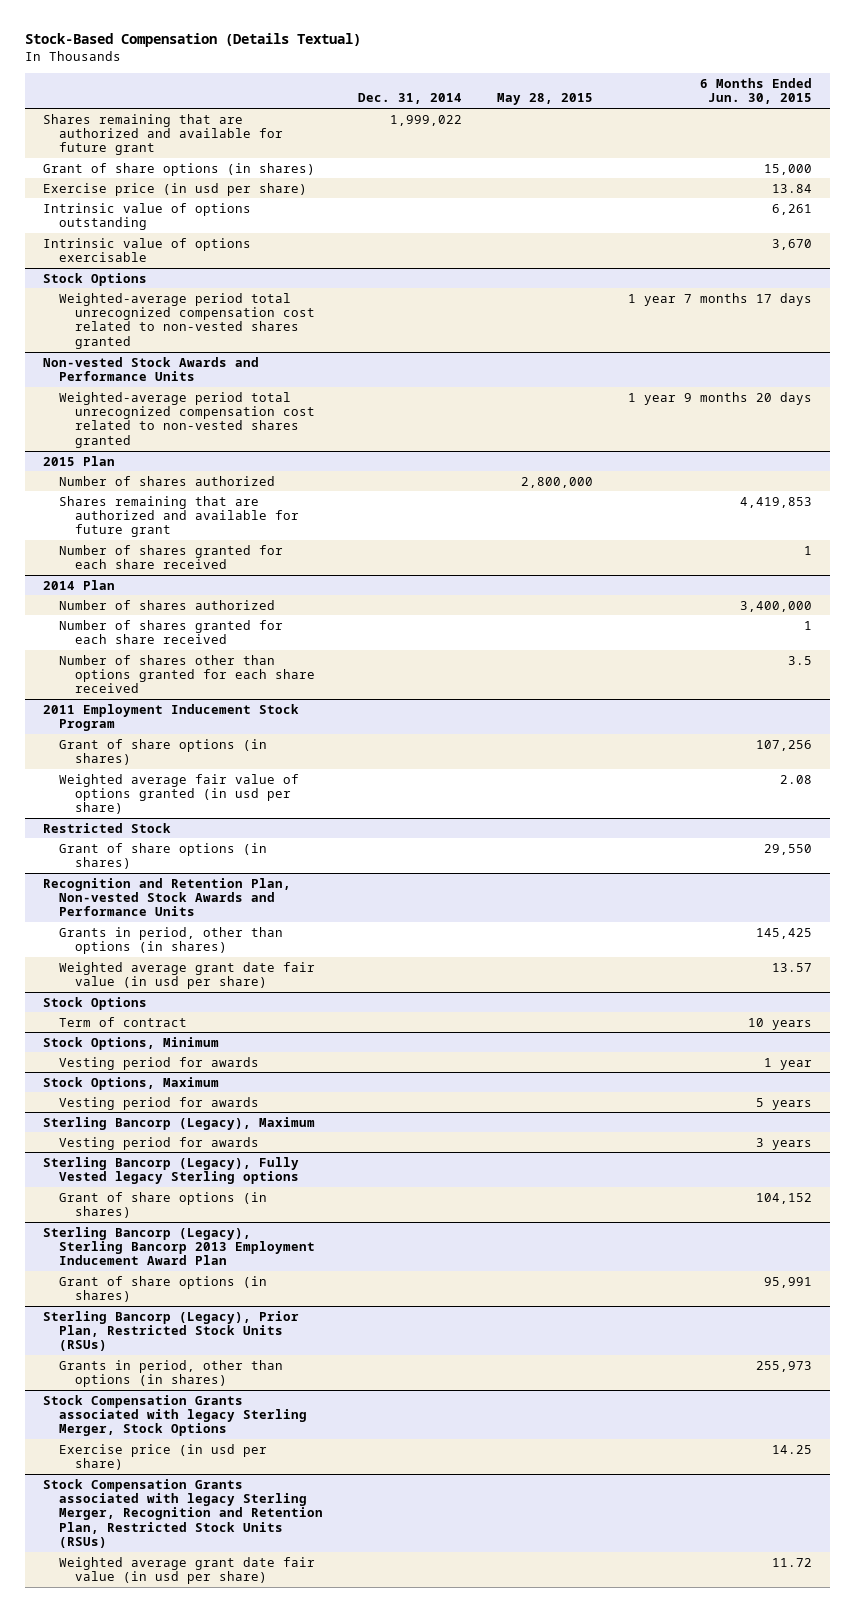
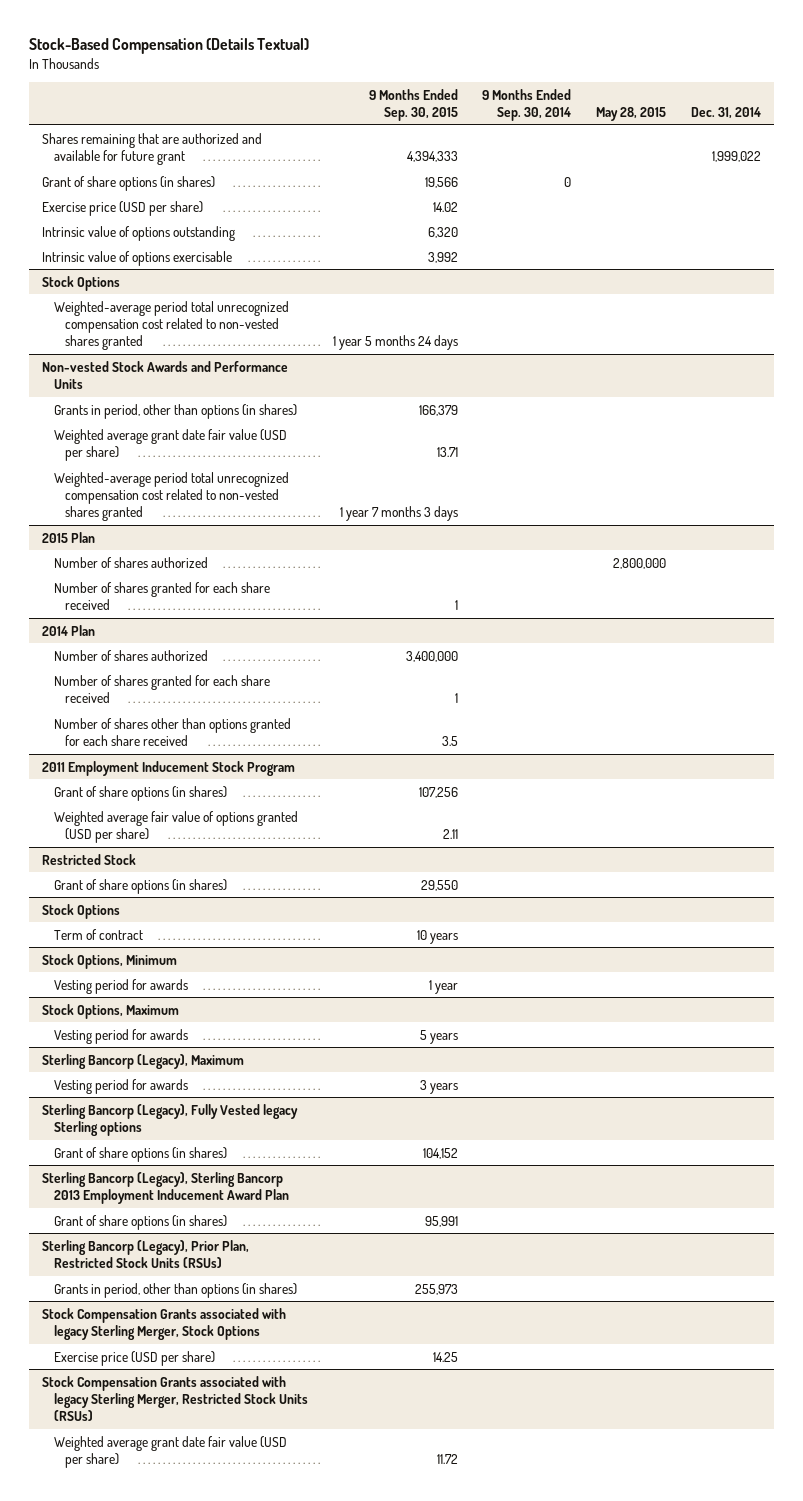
- | Dec. 31, 2014 | May 28, 2015 | 6 Months Ended Jun. 30, 2015
+ | 9 Months Ended Sep. 30, 2015 | 9 Months Ended Sep. 30, 2014 | May 28, 2015 | Dec. 31, 2014
- Exercise price (in usd per share) | | | 13.84
+ Exercise price (USD per share) | 14.02 | | |
@ Non-vested Stock Awards and Performance Units
+ Grants in period, other than options (in shares) | 166,379 | | |
+ Weighted average grant date fair value (USD per share) | 13.71 | | |
@ 2015 Plan
- Shares remaining that are authorized and available for future grant | | | 4,419,853
@ 2011 Employment Inducement Stock Program
- Weighted average fair value of options granted (in usd per share) | | | 2.08
+ Weighted average fair value of options granted (USD per share) | 2.11 | | |
- Recognition and Retention Plan, Non-vested Stock Awards and Performance Units
- Grants in period, other than options (in shares) | | | 145,425
- Weighted average grant date fair value (in usd per share) | | | 13.57
@ Stock Compensation Grants associated with legacy Sterling Merger, Stock Options
- Exercise price (in usd per share) | | | 14.25
- Stock Compensation Grants associated with legacy Sterling Merger, Recognition and Retention Plan, Restricted Stock Units (RSUs)
- Weighted average grant date fair value (in usd per share) | | | 11.72
@ Stock Compensation Grants associated with legacy Sterling Merger, Stock Options
+ Exercise price (USD per share) | 14.25 | | |
+ Stock Compensation Grants associated with legacy Sterling Merger, Restricted Stock Units (RSUs)
+ Weighted average grant date fair value (USD per share) | 11.72 | | |

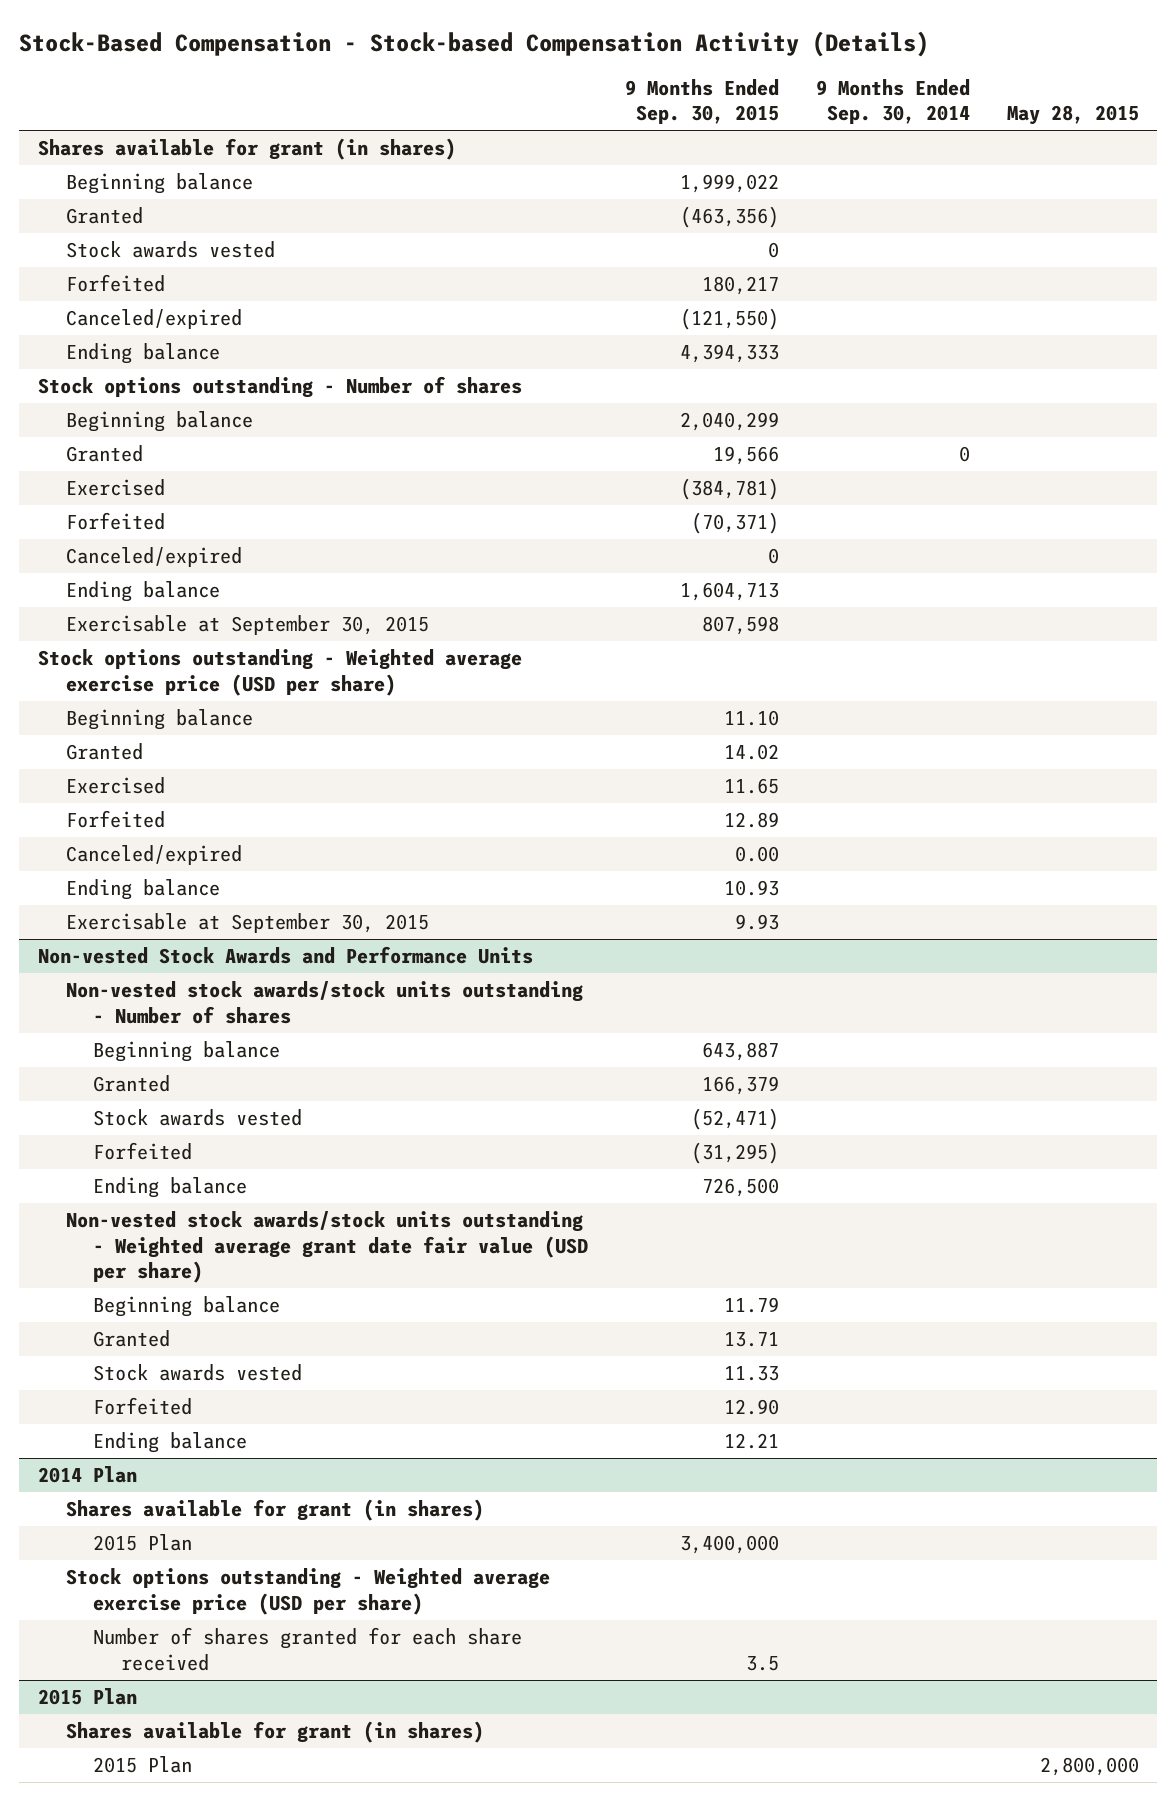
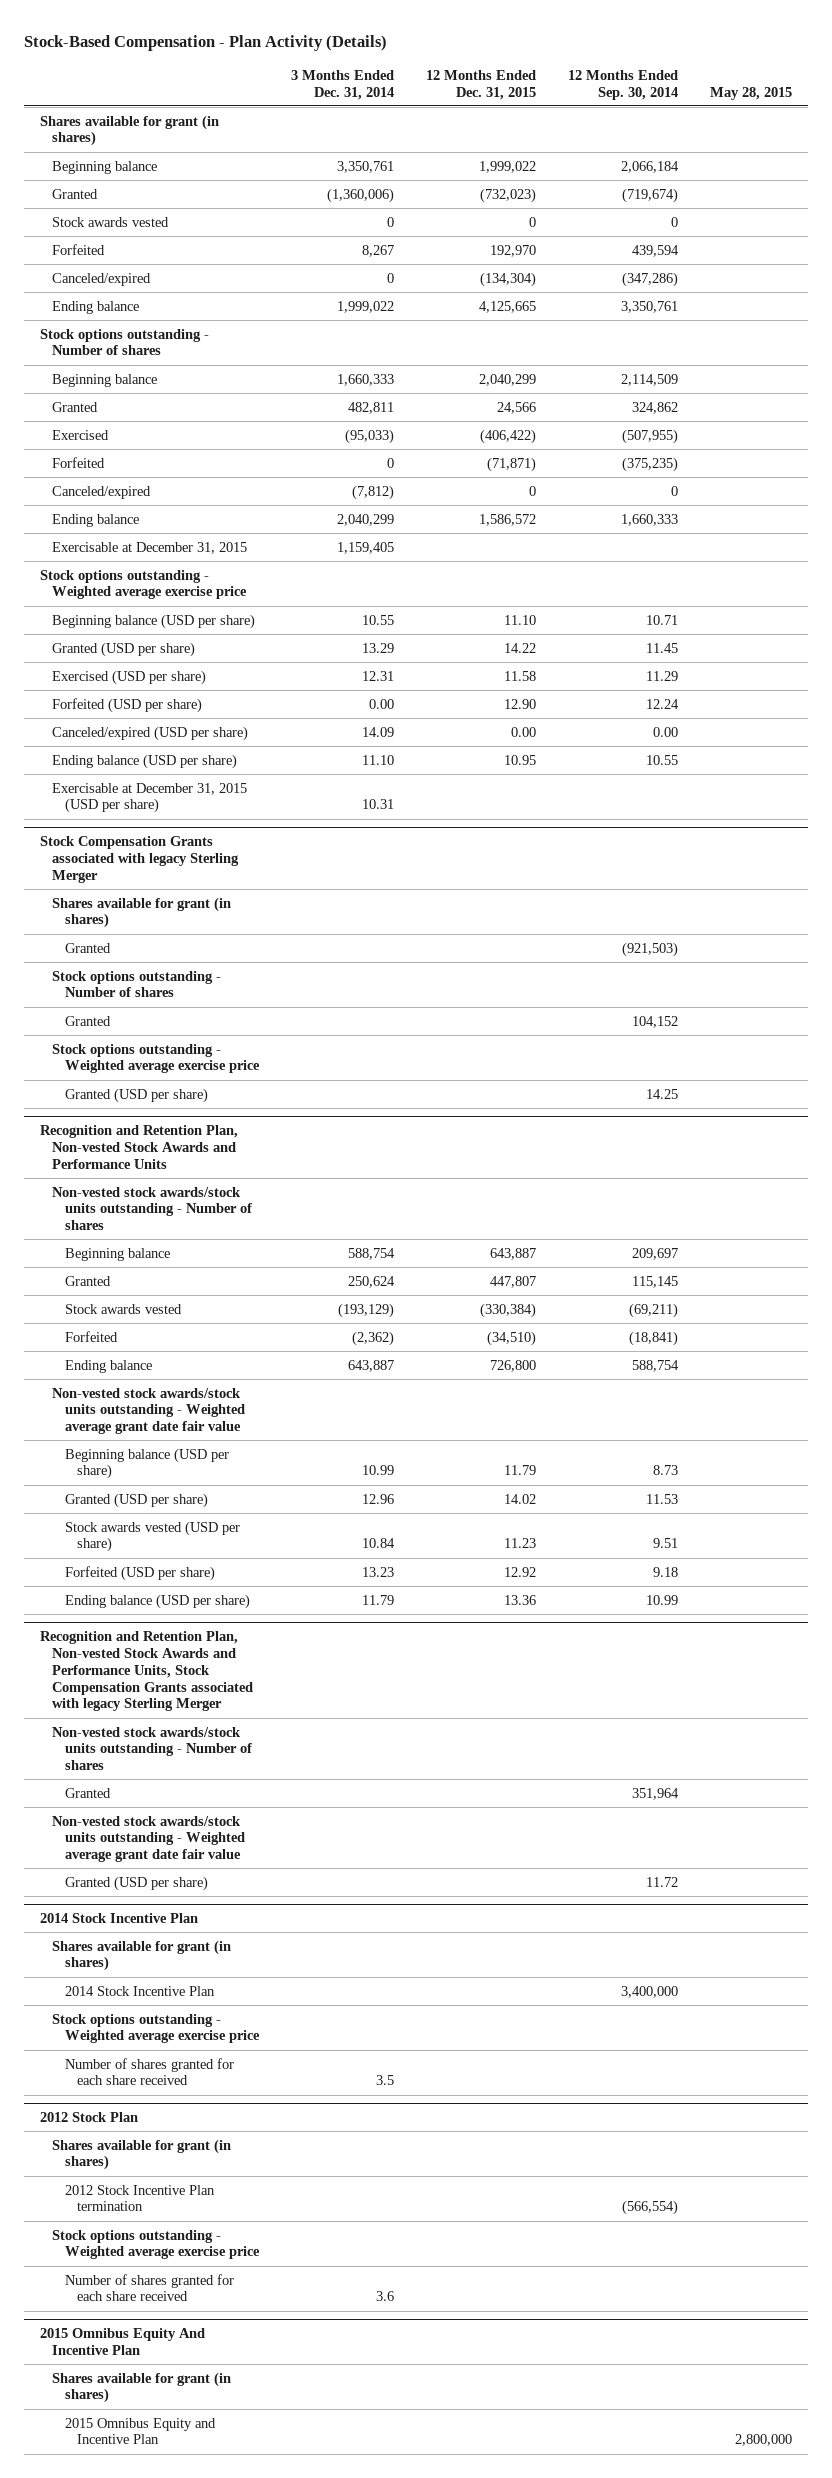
- Stock-Based Compensation - Stock-based Compensation Activity (Details)
+ Stock-Based Compensation - Plan Activity (Details)
- | 9 Months Ended Sep. 30, 2015 | 9 Months Ended Sep. 30, 2014 | May 28, 2015
+ | 3 Months Ended Dec. 31, 2014 | 12 Months Ended Dec. 31, 2015 | 12 Months Ended Sep. 30, 2014 | May 28, 2015
- Exercisable at September 30, 2015 | 807,598 | |
- Stock options outstanding - Weighted average exercise price (USD per share)
- Beginning balance | 11.10 | |
- Granted | 14.02 | |
- Exercised | 11.65 | |
- Forfeited | 12.89 | |
- Canceled/expired | 0.00 | |
- Ending balance | 10.93 | |
- Exercisable at September 30, 2015 | 9.93 | |
- Non-vested Stock Awards and Performance Units
+ Exercisable at December 31, 2015 | 1,159,405 | | |
+ Stock options outstanding - Weighted average exercise price
+ Beginning balance (USD per share) | 10.55 | 11.10 | 10.71 |
+ Granted (USD per share) | 13.29 | 14.22 | 11.45 |
+ Exercised (USD per share) | 12.31 | 11.58 | 11.29 |
+ Forfeited (USD per share) | 0.00 | 12.90 | 12.24 |
+ Canceled/expired (USD per share) | 14.09 | 0.00 | 0.00 |
+ Ending balance (USD per share) | 11.10 | 10.95 | 10.55 |
+ Exercisable at December 31, 2015 (USD per share) | 10.31 | | |
+ Stock Compensation Grants associated with legacy Sterling Merger
+ Shares available for grant (in shares)
+ Granted | | | (921,503) |
+ Stock options outstanding - Number of shares
+ Granted | | | 104,152 |
+ Stock options outstanding - Weighted average exercise price
+ Granted (USD per share) | | | 14.25 |
+ Recognition and Retention Plan, Non-vested Stock Awards and Performance Units
- Non-vested stock awards/stock units outstanding - Weighted average grant date fair value (USD per share)
- Beginning balance | 11.79 | |
- Granted | 13.71 | |
- Stock awards vested | 11.33 | |
- Forfeited | 12.90 | |
- Ending balance | 12.21 | |
- 2014 Plan
+ Non-vested stock awards/stock units outstanding - Weighted average grant date fair value
+ Beginning balance (USD per share) | 10.99 | 11.79 | 8.73 |
+ Granted (USD per share) | 12.96 | 14.02 | 11.53 |
+ Stock awards vested (USD per share) | 10.84 | 11.23 | 9.51 |
+ Forfeited (USD per share) | 13.23 | 12.92 | 9.18 |
+ Ending balance (USD per share) | 11.79 | 13.36 | 10.99 |
+ Recognition and Retention Plan, Non-vested Stock Awards and Performance Units, Stock Compensation Grants associated with legacy Sterling Merger
+ Non-vested stock awards/stock units outstanding - Number of shares
+ Granted | | | 351,964 |
+ Non-vested stock awards/stock units outstanding - Weighted average grant date fair value
+ Granted (USD per share) | | | 11.72 |
+ 2014 Stock Incentive Plan
- 2015 Plan | 3,400,000 | |
- Stock options outstanding - Weighted average exercise price (USD per share)
+ 2014 Stock Incentive Plan | | | 3,400,000 |
+ Stock options outstanding - Weighted average exercise price
- 2015 Plan
+ 2012 Stock Plan
+ Shares available for grant (in shares)
+ 2012 Stock Incentive Plan termination | | | (566,554) |
+ Stock options outstanding - Weighted average exercise price
+ Number of shares granted for each share received | 3.6 | | |
+ 2015 Omnibus Equity And Incentive Plan
- 2015 Plan | | | 2,800,000
+ 2015 Omnibus Equity and Incentive Plan | | | | 2,800,000

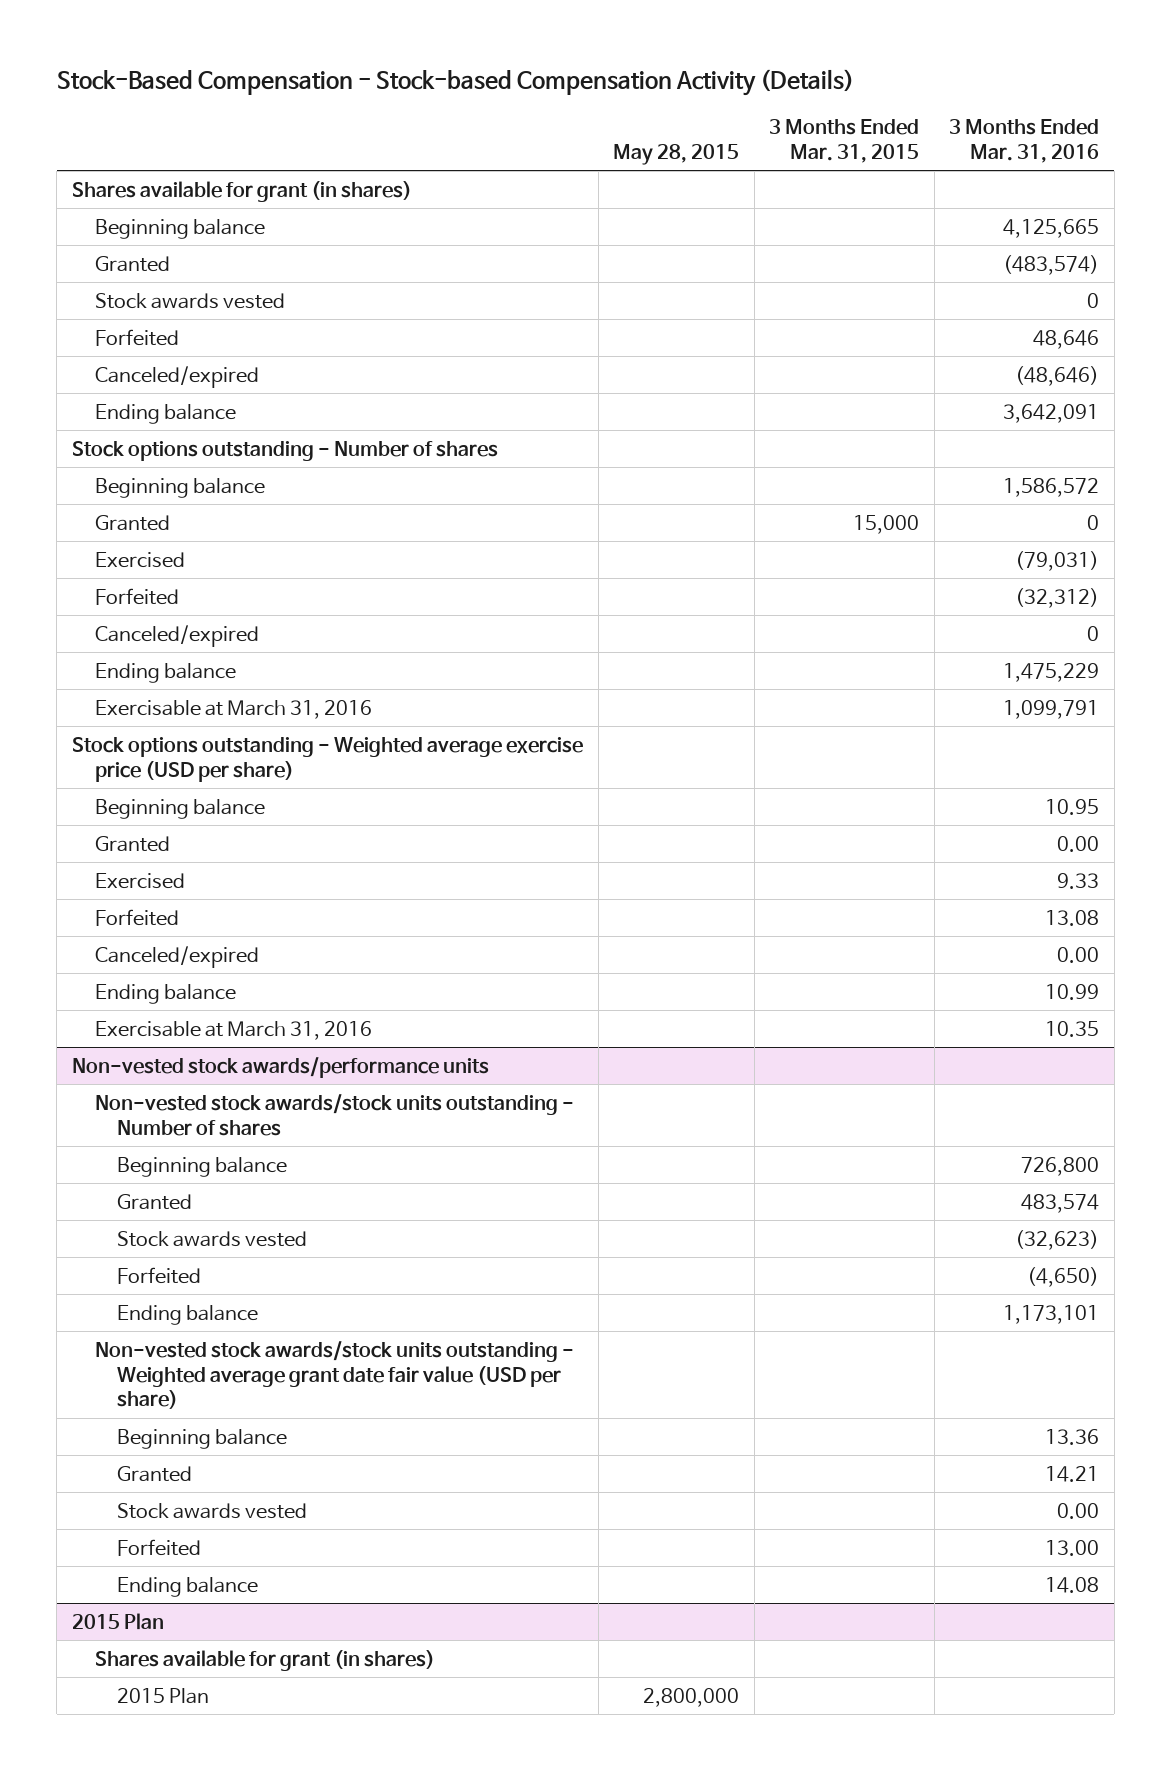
- Stock-Based Compensation - Plan Activity (Details)
+ Stock-Based Compensation - Stock-based Compensation Activity (Details)
- | 3 Months Ended Dec. 31, 2014 | 12 Months Ended Dec. 31, 2015 | 12 Months Ended Sep. 30, 2014 | May 28, 2015
+ | May 28, 2015 | 3 Months Ended Mar. 31, 2015 | 3 Months Ended Mar. 31, 2016
- Exercisable at December 31, 2015 | 1,159,405 | | |
- Stock options outstanding - Weighted average exercise price
- Beginning balance (USD per share) | 10.55 | 11.10 | 10.71 |
- Granted (USD per share) | 13.29 | 14.22 | 11.45 |
- Exercised (USD per share) | 12.31 | 11.58 | 11.29 |
- Forfeited (USD per share) | 0.00 | 12.90 | 12.24 |
- Canceled/expired (USD per share) | 14.09 | 0.00 | 0.00 |
- Ending balance (USD per share) | 11.10 | 10.95 | 10.55 |
- Exercisable at December 31, 2015 (USD per share) | 10.31 | | |
- Stock Compensation Grants associated with legacy Sterling Merger
- Shares available for grant (in shares)
- Granted | | | (921,503) |
- Stock options outstanding - Number of shares
- Granted | | | 104,152 |
- Stock options outstanding - Weighted average exercise price
- Granted (USD per share) | | | 14.25 |
- Recognition and Retention Plan, Non-vested Stock Awards and Performance Units
+ Exercisable at March 31, 2016 | | | 1,099,791
+ Stock options outstanding - Weighted average exercise price (USD per share)
+ Beginning balance | | | 10.95
+ Granted | | | 0.00
+ Exercised | | | 9.33
+ Forfeited | | | 13.08
+ Canceled/expired | | | 0.00
+ Ending balance | | | 10.99
+ Exercisable at March 31, 2016 | | | 10.35
+ Non-vested stock awards/performance units
- Non-vested stock awards/stock units outstanding - Weighted average grant date fair value
- Beginning balance (USD per share) | 10.99 | 11.79 | 8.73 |
- Granted (USD per share) | 12.96 | 14.02 | 11.53 |
- Stock awards vested (USD per share) | 10.84 | 11.23 | 9.51 |
- Forfeited (USD per share) | 13.23 | 12.92 | 9.18 |
- Ending balance (USD per share) | 11.79 | 13.36 | 10.99 |
- Recognition and Retention Plan, Non-vested Stock Awards and Performance Units, Stock Compensation Grants associated with legacy Sterling Merger
- Non-vested stock awards/stock units outstanding - Number of shares
- Granted | | | 351,964 |
- Non-vested stock awards/stock units outstanding - Weighted average grant date fair value
- Granted (USD per share) | | | 11.72 |
- 2014 Stock Incentive Plan
- Shares available for grant (in shares)
- 2014 Stock Incentive Plan | | | 3,400,000 |
- Stock options outstanding - Weighted average exercise price
- Number of shares granted for each share received | 3.5 | | |
- 2012 Stock Plan
- Shares available for grant (in shares)
- 2012 Stock Incentive Plan termination | | | (566,554) |
- Stock options outstanding - Weighted average exercise price
- Number of shares granted for each share received | 3.6 | | |
- 2015 Omnibus Equity And Incentive Plan
+ Non-vested stock awards/stock units outstanding - Weighted average grant date fair value (USD per share)
+ Beginning balance | | | 13.36
+ Granted | | | 14.21
+ Stock awards vested | | | 0.00
+ Forfeited | | | 13.00
+ Ending balance | | | 14.08
+ 2015 Plan
- 2015 Omnibus Equity and Incentive Plan | | | | 2,800,000
+ 2015 Plan | 2,800,000 | |

